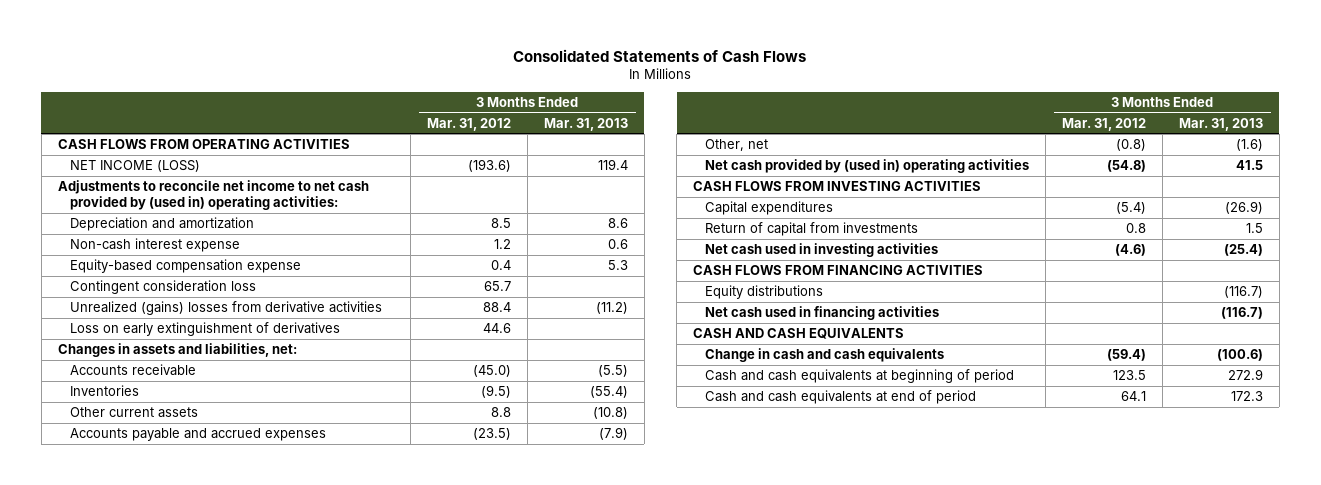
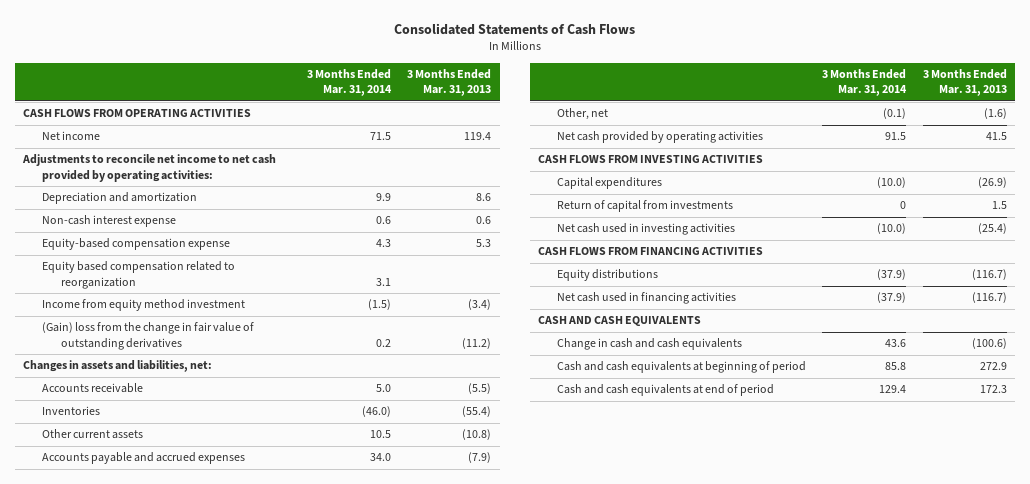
- | 3 Months Ended Mar. 31, 2012 | 3 Months Ended Mar. 31, 2013
+ | 3 Months Ended Mar. 31, 2014 | 3 Months Ended Mar. 31, 2013
- NET INCOME (LOSS) | (193.6) | 119.4
- Adjustments to reconcile net income to net cash provided by (used in) operating activities:
+ Net income | 71.5 | 119.4
+ Adjustments to reconcile net income to net cash provided by operating activities:
- Contingent consideration loss | 65.7 |
- Unrealized (gains) losses from derivative activities | 88.4 | (11.2)
- Loss on early extinguishment of derivatives | 44.6 |
+ Equity based compensation related to reorganization | 3.1 |
+ Income from equity method investment | (1.5) | (3.4)
+ (Gain) loss from the change in fair value of outstanding derivatives | 0.2 | (11.2)
- Net cash provided by (used in) operating activities | (54.8) | 41.5
+ Net cash provided by operating activities | 91.5 | 41.5

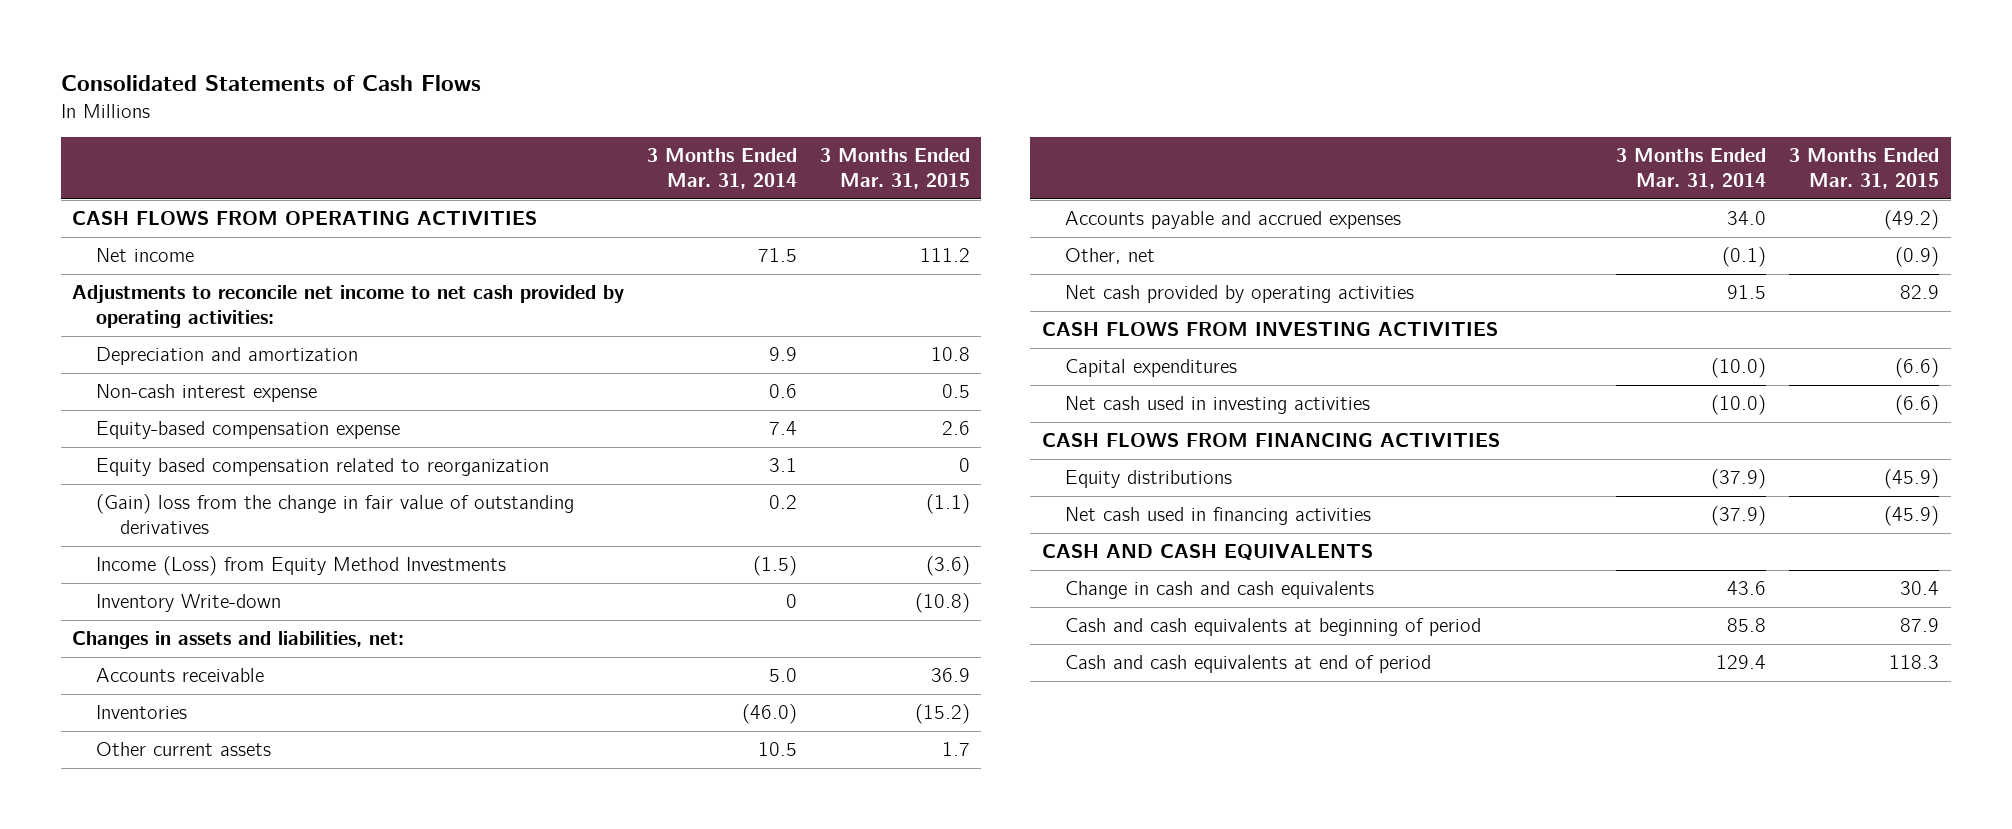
- | 3 Months Ended Mar. 31, 2014 | 3 Months Ended Mar. 31, 2013
+ | 3 Months Ended Mar. 31, 2014 | 3 Months Ended Mar. 31, 2015
- Equity-based compensation expense | 4.3 | 5.3
+ Equity-based compensation expense | 7.4 | 2.6
- Income from equity method investment | (1.5) | (3.4)
+ Income (Loss) from Equity Method Investments | (1.5) | (3.6)
+ Inventory Write-down | 0 | (10.8)
- Return of capital from investments | 0 | 1.5

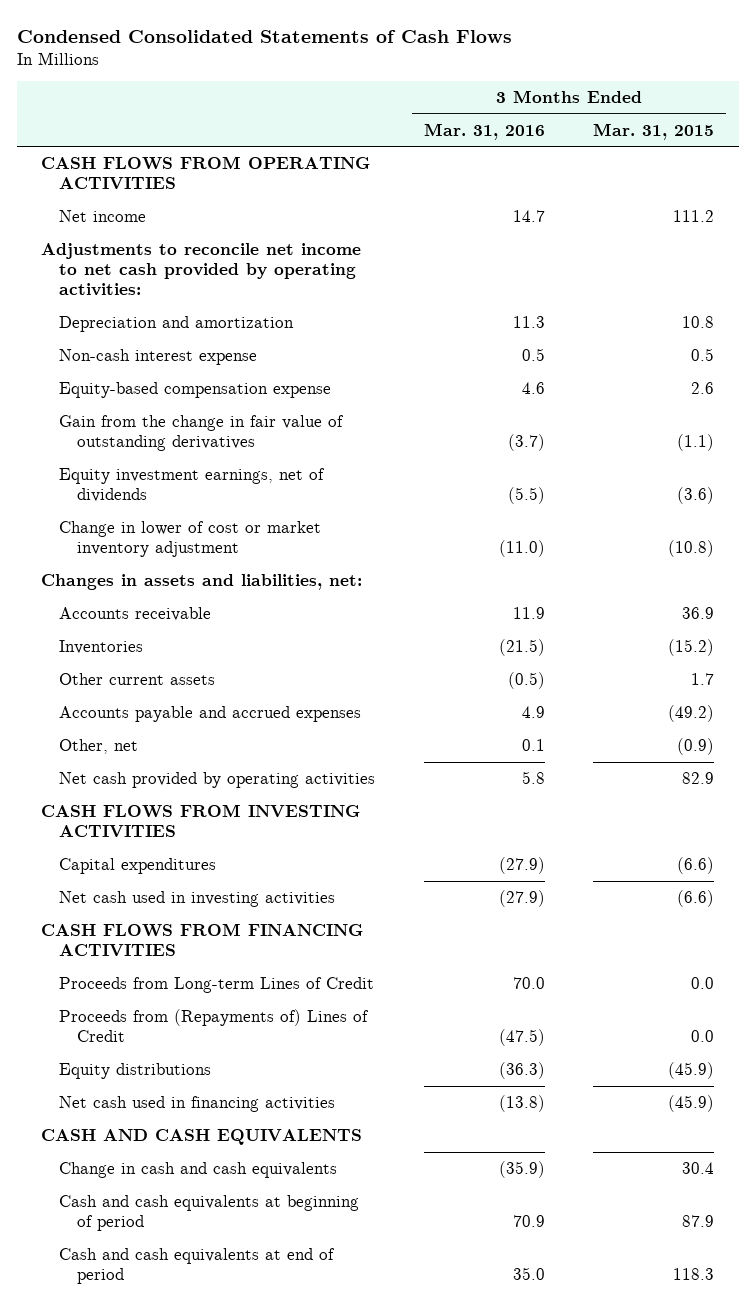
- Consolidated Statements of Cash Flows
+ Condensed Consolidated Statements of Cash Flows
- | 3 Months Ended Mar. 31, 2014 | 3 Months Ended Mar. 31, 2015
+ | 3 Months Ended Mar. 31, 2016 | 3 Months Ended Mar. 31, 2015
- Equity based compensation related to reorganization | 3.1 | 0
- (Gain) loss from the change in fair value of outstanding derivatives | 0.2 | (1.1)
- Income (Loss) from Equity Method Investments | (1.5) | (3.6)
- Inventory Write-down | 0 | (10.8)
+ Gain from the change in fair value of outstanding derivatives | (3.7) | (1.1)
+ Equity investment earnings, net of dividends | (5.5) | (3.6)
+ Change in lower of cost or market inventory adjustment | (11.0) | (10.8)
+ Proceeds from Long-term Lines of Credit | 70.0 | 0.0
+ Proceeds from (Repayments of) Lines of Credit | (47.5) | 0.0

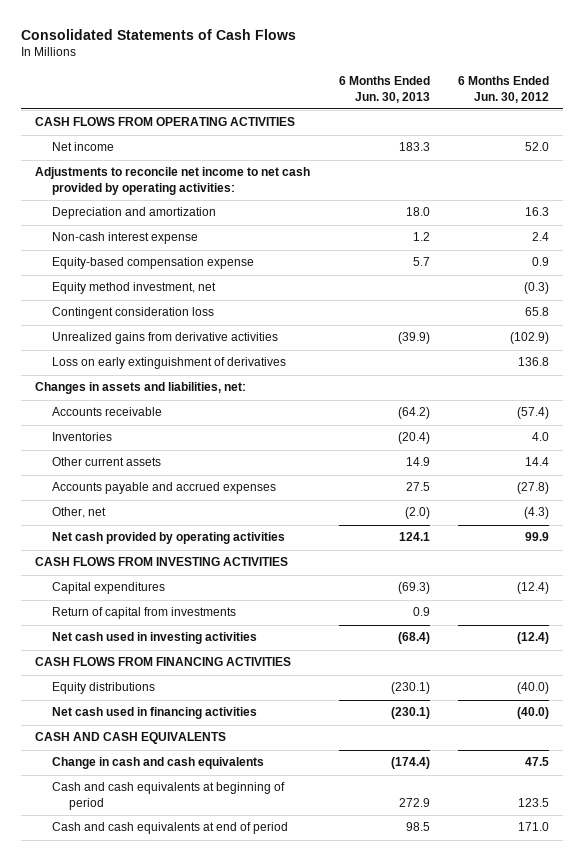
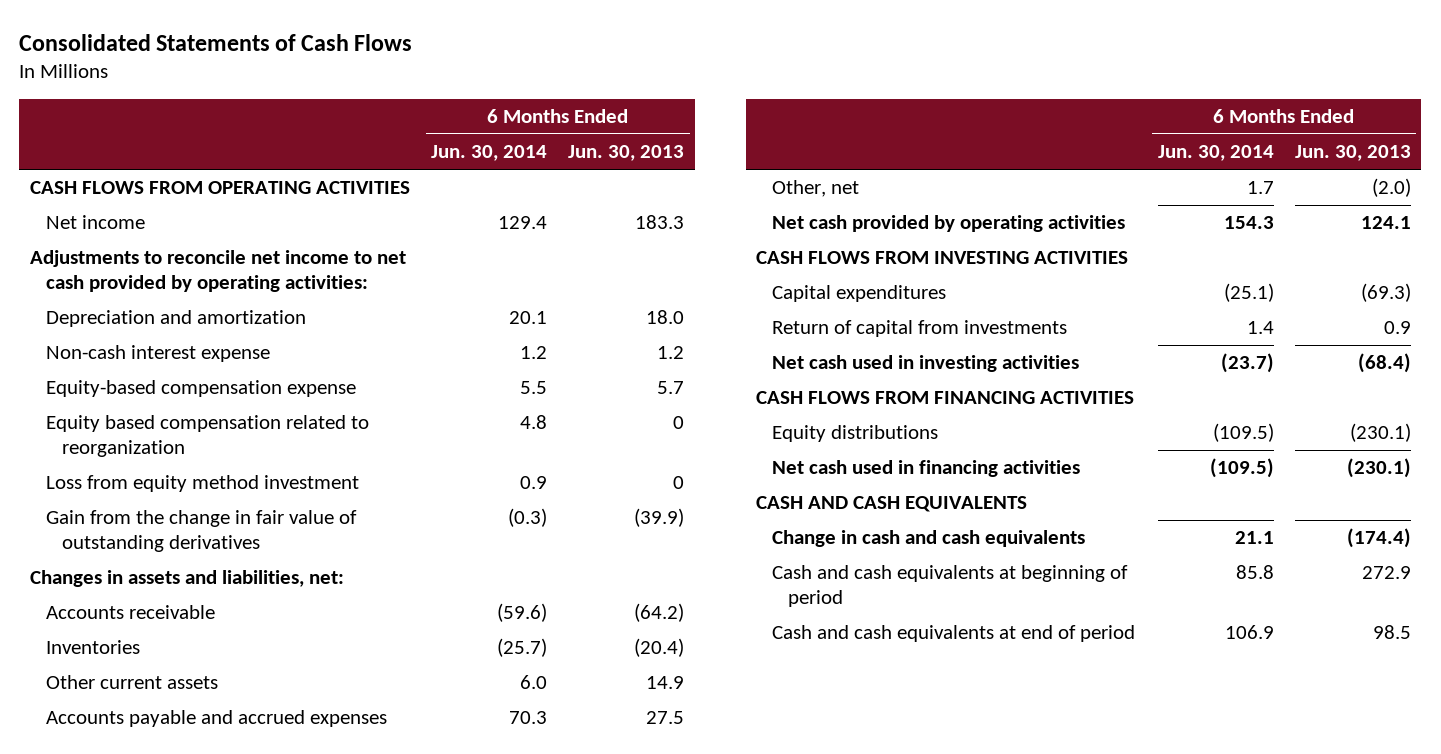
- | 6 Months Ended Jun. 30, 2013 | 6 Months Ended Jun. 30, 2012
+ | 6 Months Ended Jun. 30, 2014 | 6 Months Ended Jun. 30, 2013
- Equity method investment, net | | (0.3)
- Contingent consideration loss | | 65.8
- Unrealized gains from derivative activities | (39.9) | (102.9)
- Loss on early extinguishment of derivatives | | 136.8
+ Equity based compensation related to reorganization | 4.8 | 0
+ Loss from equity method investment | 0.9 | 0
+ Gain from the change in fair value of outstanding derivatives | (0.3) | (39.9)

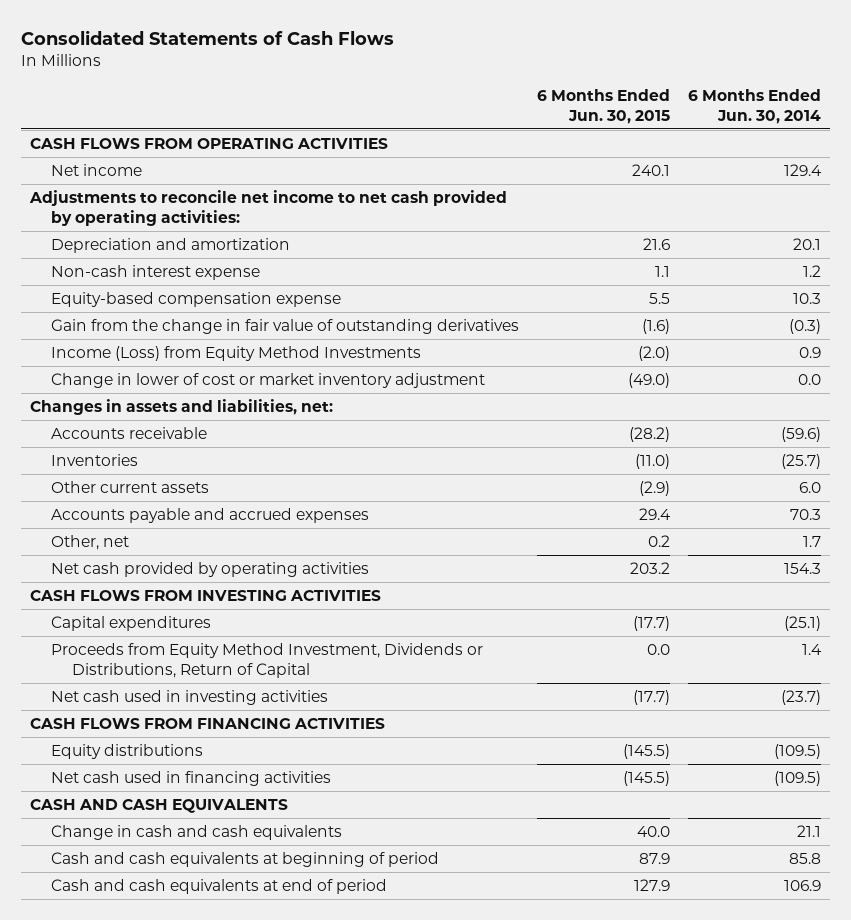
- | 6 Months Ended Jun. 30, 2014 | 6 Months Ended Jun. 30, 2013
+ | 6 Months Ended Jun. 30, 2015 | 6 Months Ended Jun. 30, 2014
- Equity-based compensation expense | 5.5 | 5.7
- Equity based compensation related to reorganization | 4.8 | 0
- Loss from equity method investment | 0.9 | 0
+ Equity-based compensation expense | 5.5 | 10.3
+ Income (Loss) from Equity Method Investments | (2.0) | 0.9
+ Change in lower of cost or market inventory adjustment | (49.0) | 0.0
- Return of capital from investments | 1.4 | 0.9
+ Proceeds from Equity Method Investment, Dividends or Distributions, Return of Capital | 0.0 | 1.4

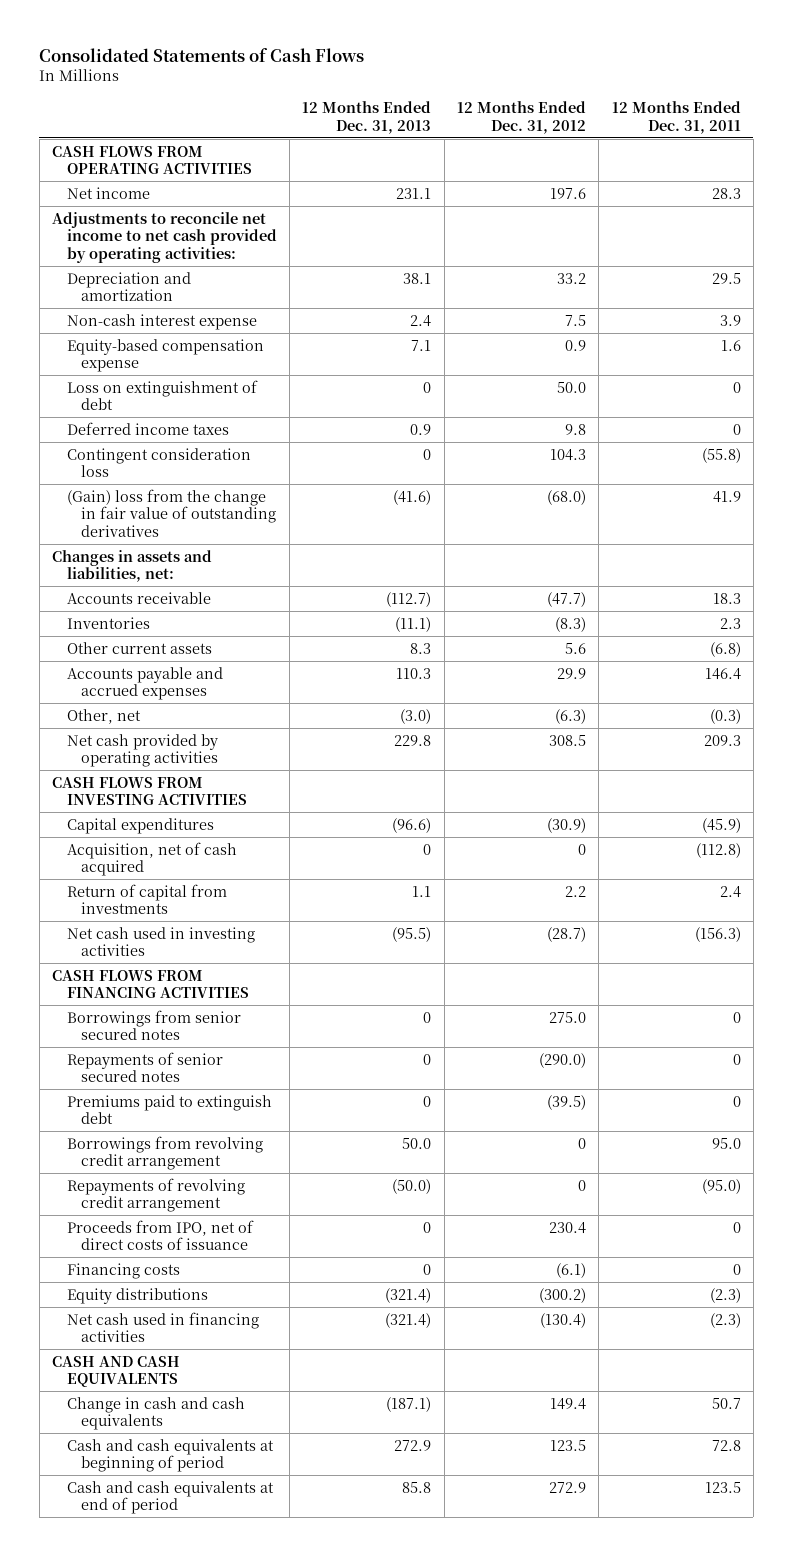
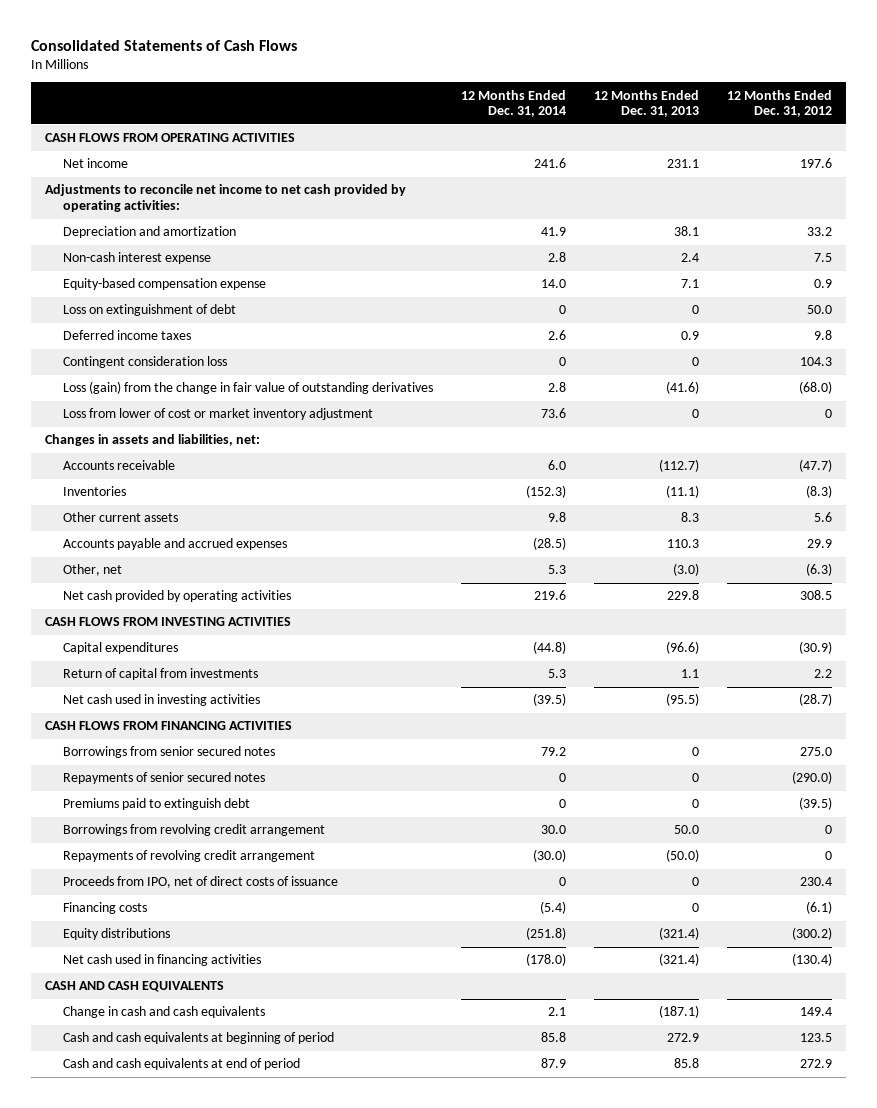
- | 12 Months Ended Dec. 31, 2013 | 12 Months Ended Dec. 31, 2012 | 12 Months Ended Dec. 31, 2011
+ | 12 Months Ended Dec. 31, 2014 | 12 Months Ended Dec. 31, 2013 | 12 Months Ended Dec. 31, 2012
- (Gain) loss from the change in fair value of outstanding derivatives | (41.6) | (68.0) | 41.9
+ Loss (gain) from the change in fair value of outstanding derivatives | 2.8 | (41.6) | (68.0)
+ Loss from lower of cost or market inventory adjustment | 73.6 | 0 | 0
- Acquisition, net of cash acquired | 0 | 0 | (112.8)

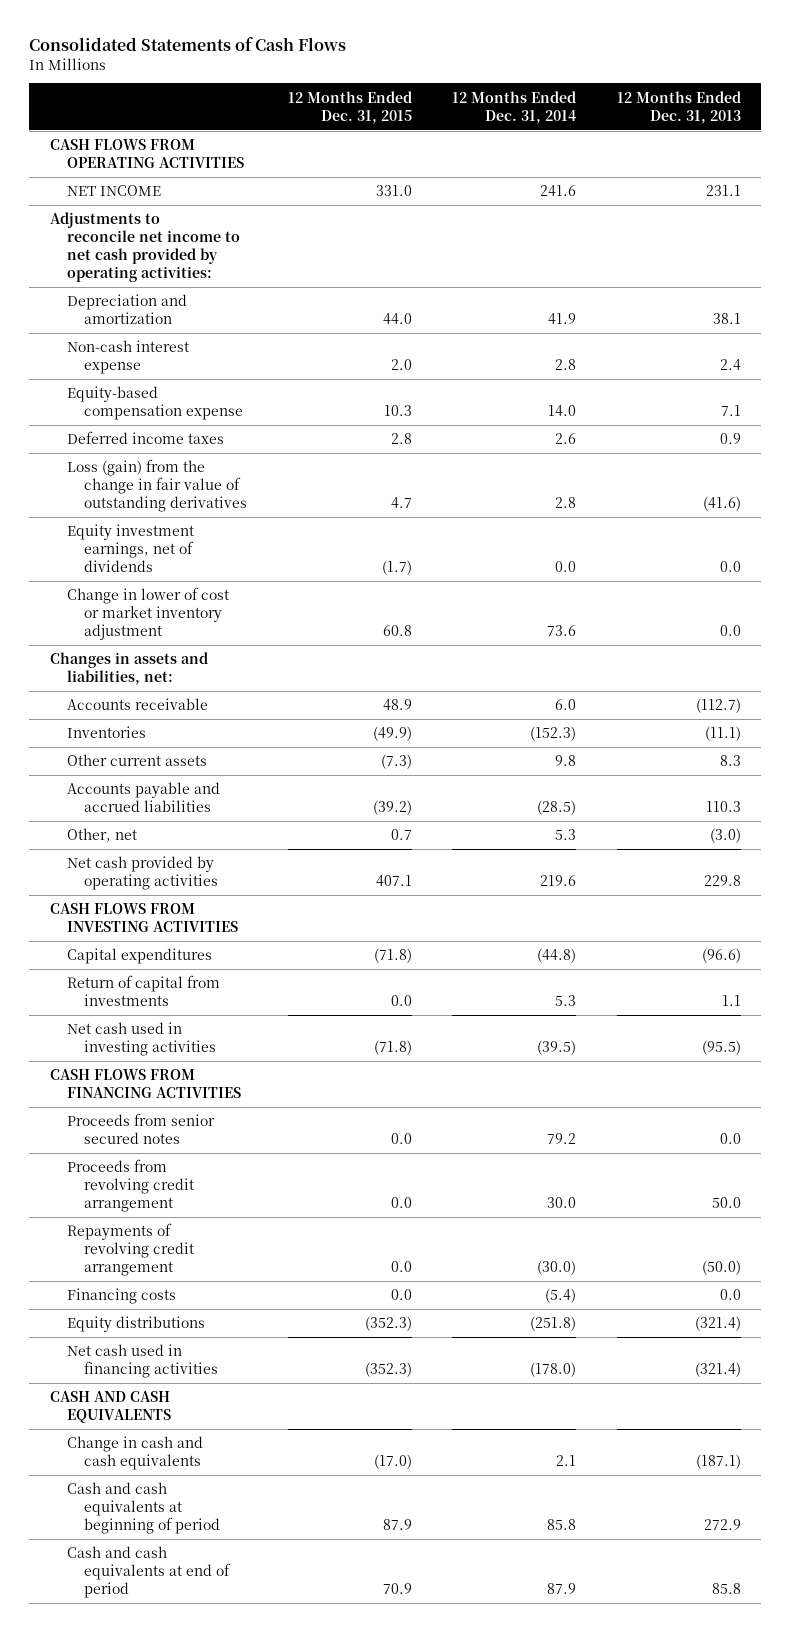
- | 12 Months Ended Dec. 31, 2014 | 12 Months Ended Dec. 31, 2013 | 12 Months Ended Dec. 31, 2012
+ | 12 Months Ended Dec. 31, 2015 | 12 Months Ended Dec. 31, 2014 | 12 Months Ended Dec. 31, 2013
- Net income | 241.6 | 231.1 | 197.6
+ NET INCOME | 331.0 | 241.6 | 231.1
- Loss on extinguishment of debt | 0 | 0 | 50.0
- Contingent consideration loss | 0 | 0 | 104.3
- Loss from lower of cost or market inventory adjustment | 73.6 | 0 | 0
+ Equity investment earnings, net of dividends | (1.7) | 0.0 | 0.0
+ Change in lower of cost or market inventory adjustment | 60.8 | 73.6 | 0.0
- Accounts payable and accrued expenses | (28.5) | 110.3 | 29.9
+ Accounts payable and accrued liabilities | (39.2) | (28.5) | 110.3
- Borrowings from senior secured notes | 79.2 | 0 | 275.0
- Repayments of senior secured notes | 0 | 0 | (290.0)
- Premiums paid to extinguish debt | 0 | 0 | (39.5)
- Borrowings from revolving credit arrangement | 30.0 | 50.0 | 0
+ Proceeds from senior secured notes | 0.0 | 79.2 | 0.0
+ Proceeds from revolving credit arrangement | 0.0 | 30.0 | 50.0
- Proceeds from IPO, net of direct costs of issuance | 0 | 0 | 230.4
- Financing costs | (5.4) | 0 | (6.1)
+ Financing costs | 0.0 | (5.4) | 0.0

